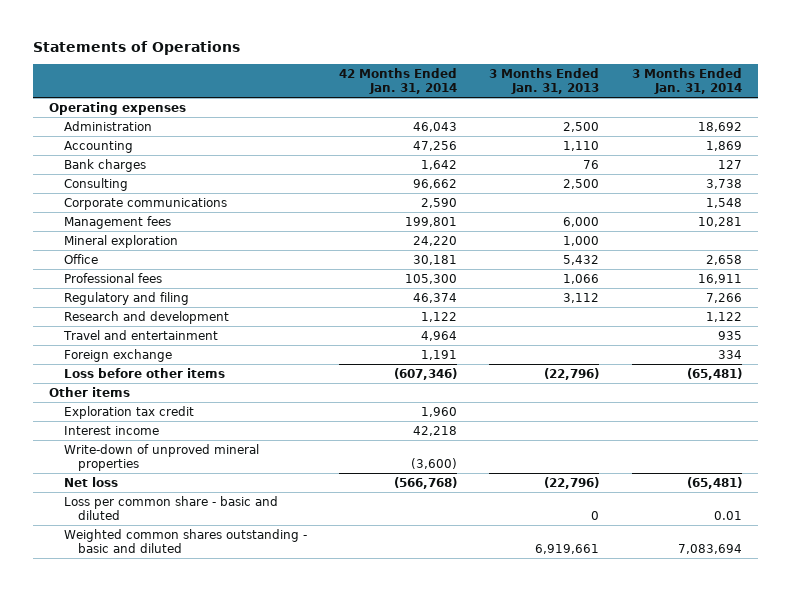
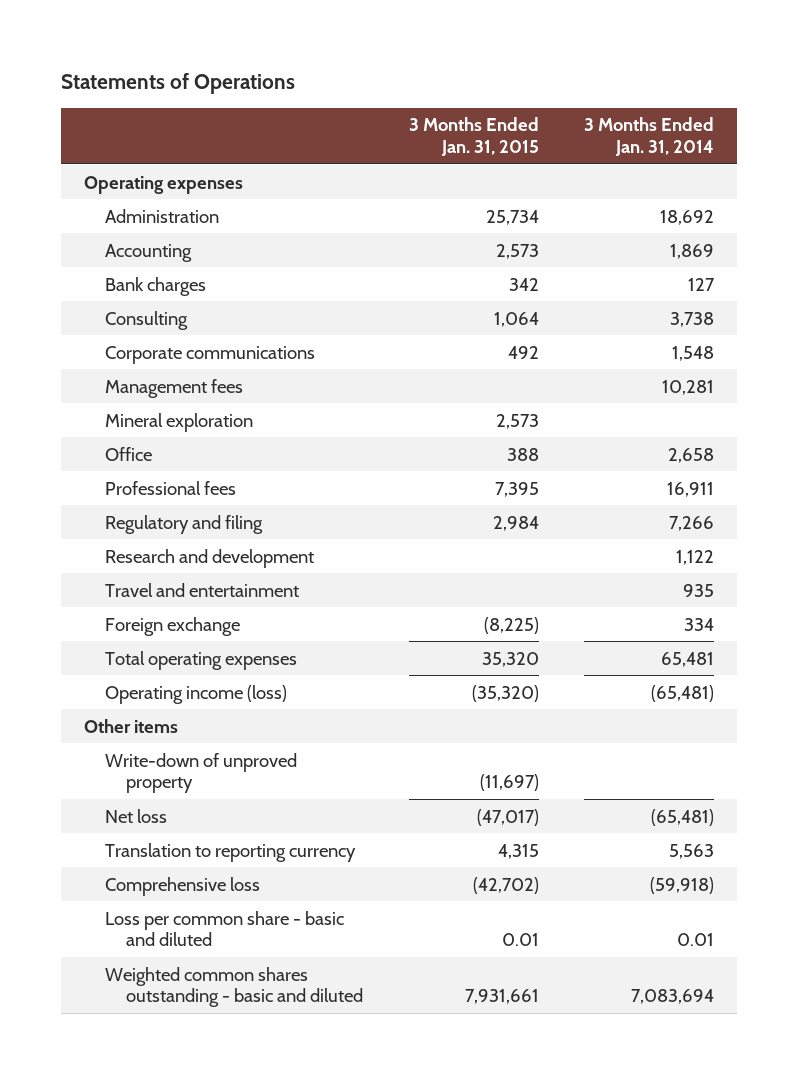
- | 42 Months Ended Jan. 31, 2014 | 3 Months Ended Jan. 31, 2013 | 3 Months Ended Jan. 31, 2014
+ | 3 Months Ended Jan. 31, 2015 | 3 Months Ended Jan. 31, 2014
- Loss before other items | (607,346) | (22,796) | (65,481)
+ Total operating expenses | 35,320 | 65,481
+ Operating income (loss) | (35,320) | (65,481)
- Exploration tax credit | 1,960 | |
- Interest income | 42,218 | |
- Write-down of unproved mineral properties | (3,600) | |
+ Write-down of unproved property | (11,697) |
+ Translation to reporting currency | 4,315 | 5,563
+ Comprehensive loss | (42,702) | (59,918)

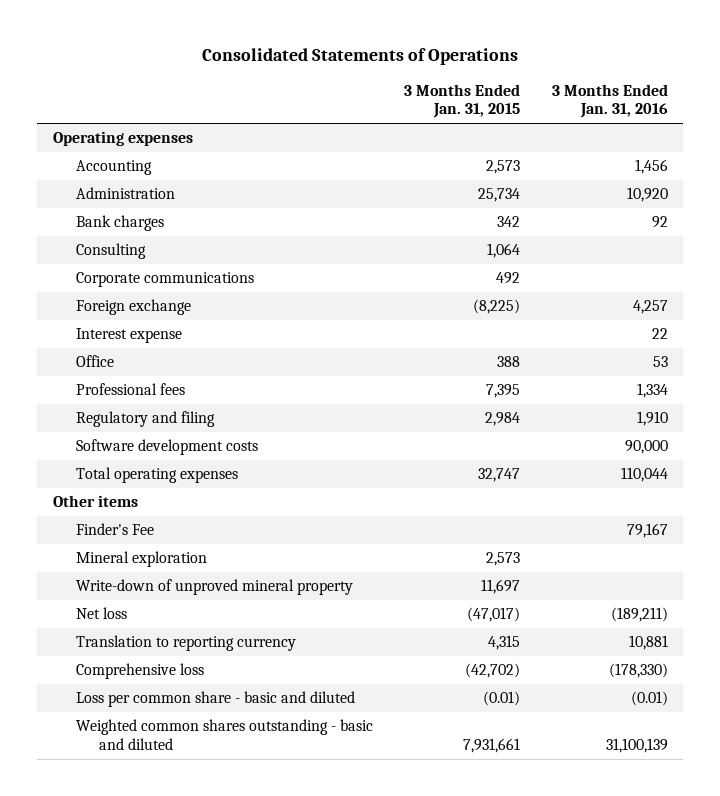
- Statements of Operations
+ Consolidated Statements of Operations
- | 3 Months Ended Jan. 31, 2015 | 3 Months Ended Jan. 31, 2014
+ | 3 Months Ended Jan. 31, 2015 | 3 Months Ended Jan. 31, 2016
moved down: Administration | 25,734 | 10,920
- Management fees | | 10,281
moved up: Foreign exchange | (8,225) | 4,257
+ Interest expense | | 22
- Research and development | | 1,122
- Travel and entertainment | | 935
- Total operating expenses | 35,320 | 65,481
- Operating income (loss) | (35,320) | (65,481)
+ Software development costs | | 90,000
+ Total operating expenses | 32,747 | 110,044
- Write-down of unproved property | (11,697) |
+ Finder's Fee | | 79,167
moved down: Mineral exploration | 2,573 |
+ Write-down of unproved mineral property | 11,697 |
- Loss per common share - basic and diluted | 0.01 | 0.01
+ Loss per common share - basic and diluted | (0.01) | (0.01)

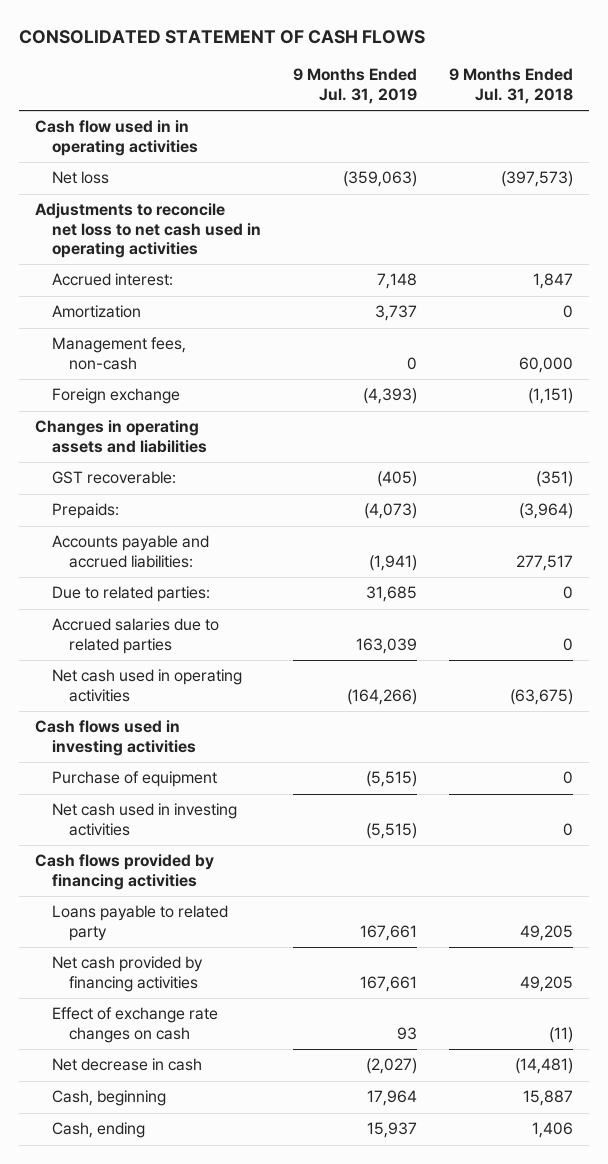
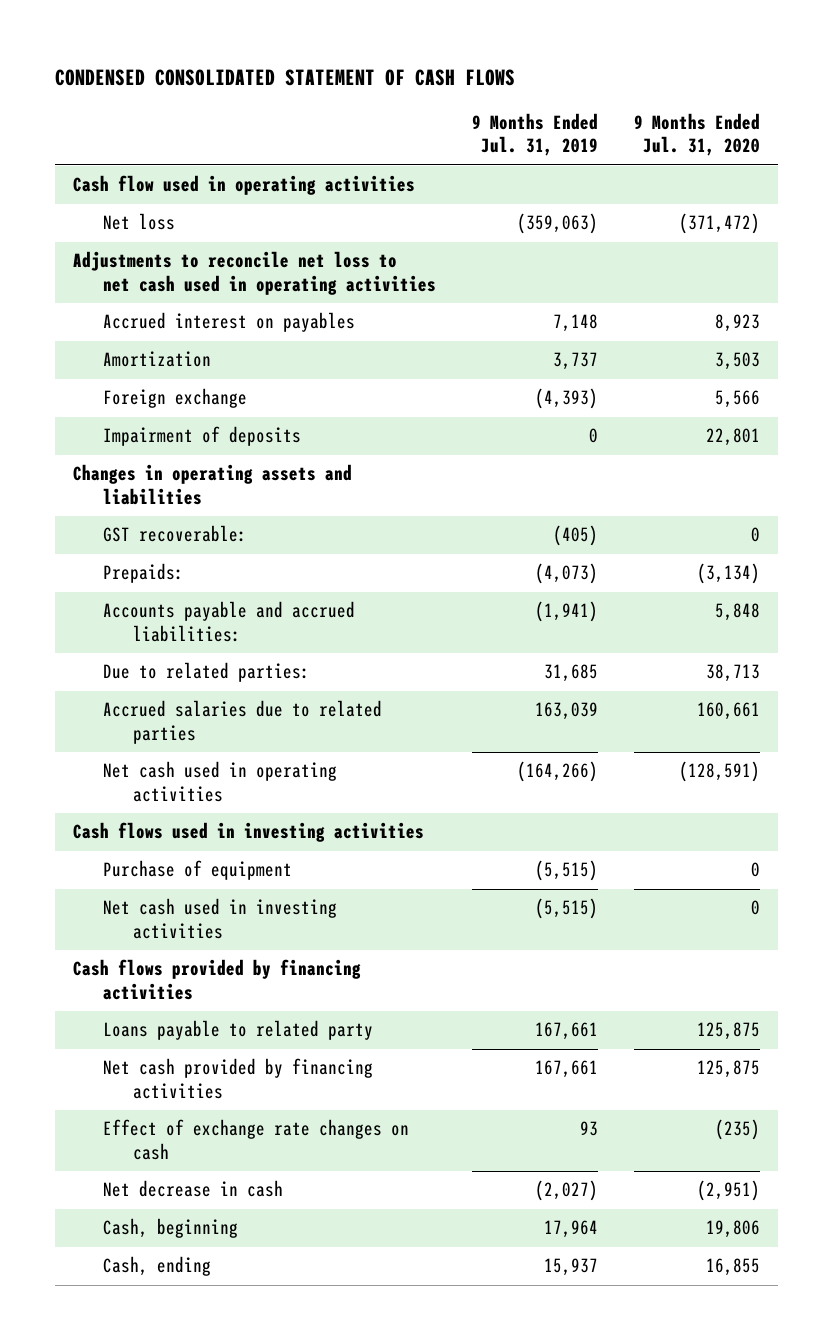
- CONSOLIDATED STATEMENT OF CASH FLOWS
+ CONDENSED CONSOLIDATED STATEMENT OF CASH FLOWS
- | 9 Months Ended Jul. 31, 2019 | 9 Months Ended Jul. 31, 2018
+ | 9 Months Ended Jul. 31, 2019 | 9 Months Ended Jul. 31, 2020
- Cash flow used in in operating activities
+ Cash flow used in operating activities
- Accrued interest: | 7,148 | 1,847
+ Accrued interest on payables | 7,148 | 8,923
- Management fees, non-cash | 0 | 60,000
+ Impairment of deposits | 0 | 22,801

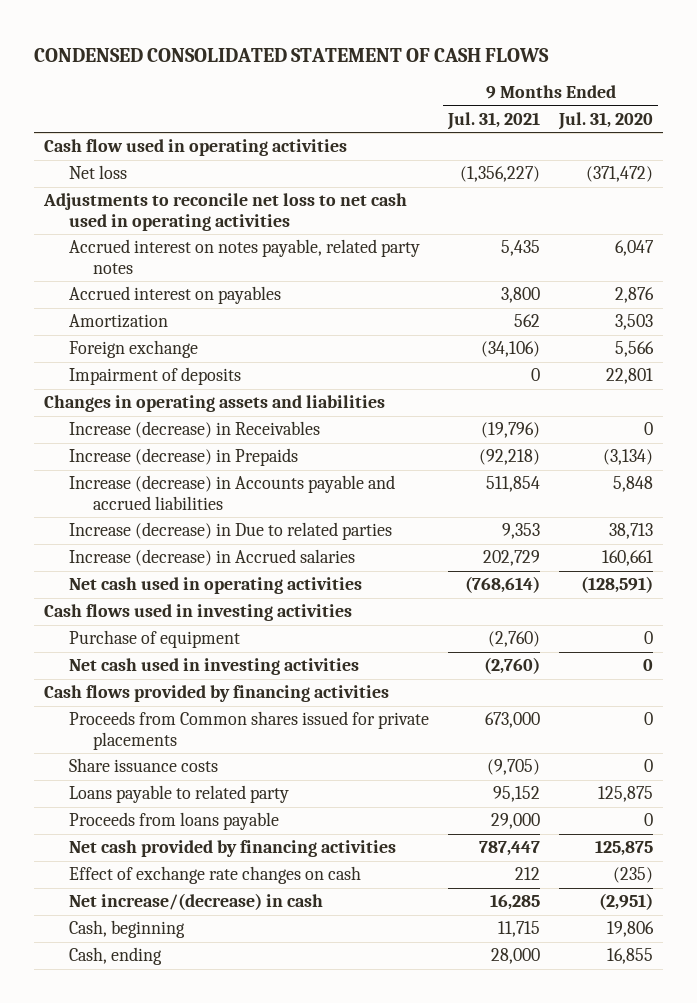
- | 9 Months Ended Jul. 31, 2019 | 9 Months Ended Jul. 31, 2020
+ | 9 Months Ended Jul. 31, 2021 | 9 Months Ended Jul. 31, 2020
- Accrued interest on payables | 7,148 | 8,923
+ Accrued interest on notes payable, related party notes | 5,435 | 6,047
+ Accrued interest on payables | 3,800 | 2,876
- GST recoverable: | (405) | 0
- Prepaids: | (4,073) | (3,134)
- Accounts payable and accrued liabilities: | (1,941) | 5,848
- Due to related parties: | 31,685 | 38,713
- Accrued salaries due to related parties | 163,039 | 160,661
+ Increase (decrease) in Receivables | (19,796) | 0
+ Increase (decrease) in Prepaids | (92,218) | (3,134)
+ Increase (decrease) in Accounts payable and accrued liabilities | 511,854 | 5,848
+ Increase (decrease) in Due to related parties | 9,353 | 38,713
+ Increase (decrease) in Accrued salaries | 202,729 | 160,661
+ Proceeds from Common shares issued for private placements | 673,000 | 0
+ Share issuance costs | (9,705) | 0
+ Proceeds from loans payable | 29,000 | 0
- Net decrease in cash | (2,027) | (2,951)
+ Net increase/(decrease) in cash | 16,285 | (2,951)

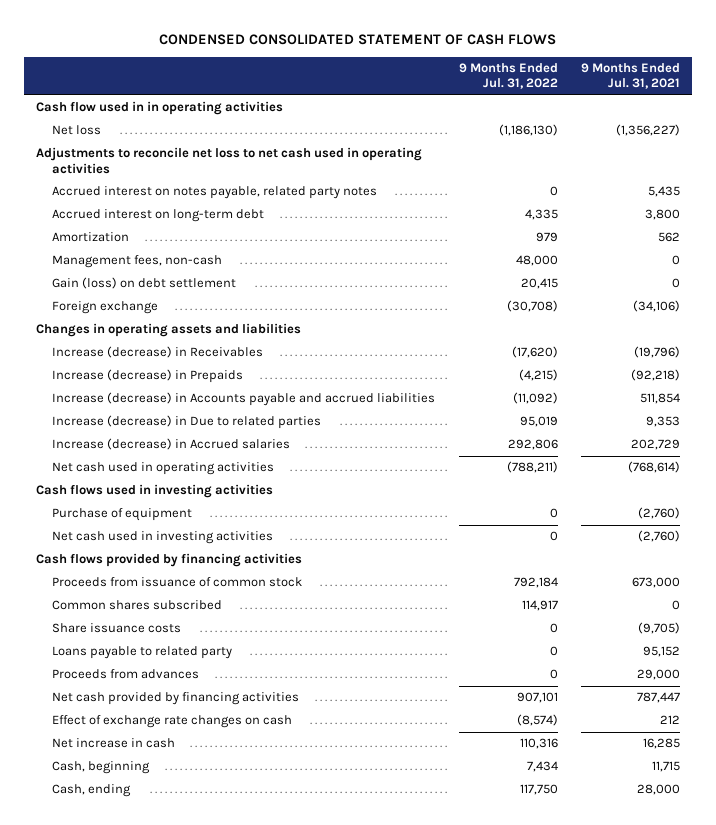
- | 9 Months Ended Jul. 31, 2021 | 9 Months Ended Jul. 31, 2020
+ | 9 Months Ended Jul. 31, 2022 | 9 Months Ended Jul. 31, 2021
- Cash flow used in operating activities
+ Cash flow used in in operating activities
- Accrued interest on payables | 3,800 | 2,876
+ Accrued interest on long-term debt | 4,335 | 3,800
+ Management fees, non-cash | 48,000 | 0
+ Gain (loss) on debt settlement | 20,415 | 0
- Impairment of deposits | 0 | 22,801
- Proceeds from Common shares issued for private placements | 673,000 | 0
+ Proceeds from issuance of common stock | 792,184 | 673,000
+ Common shares subscribed | 114,917 | 0
- Proceeds from loans payable | 29,000 | 0
+ Proceeds from advances | 0 | 29,000
- Net increase/(decrease) in cash | 16,285 | (2,951)
+ Net increase in cash | 110,316 | 16,285

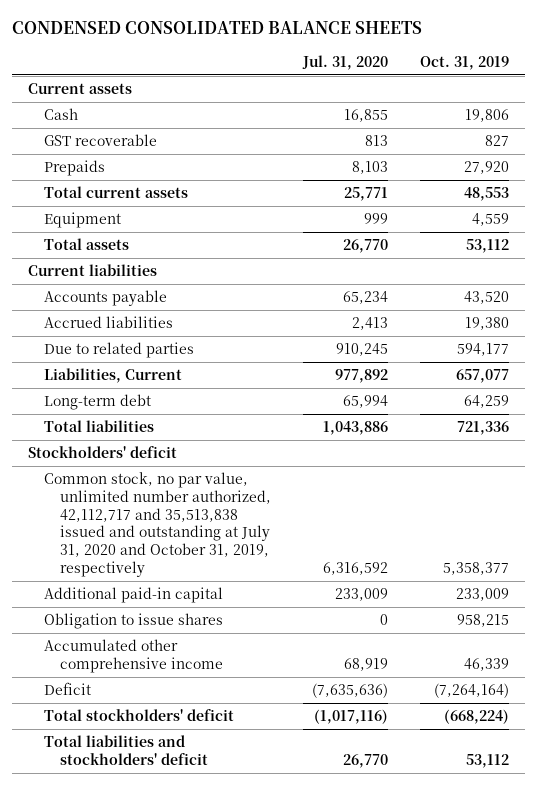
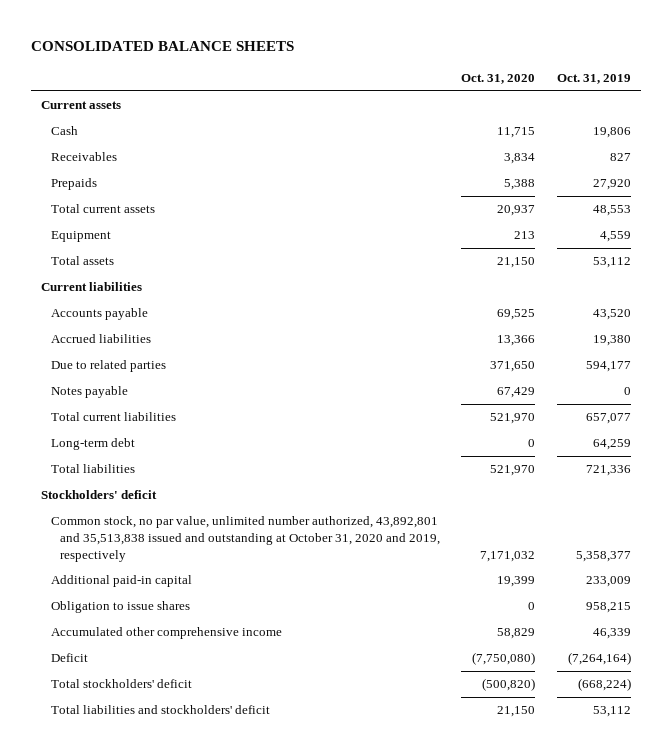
- CONDENSED CONSOLIDATED BALANCE SHEETS
+ CONSOLIDATED BALANCE SHEETS
- | Jul. 31, 2020 | Oct. 31, 2019
+ | Oct. 31, 2020 | Oct. 31, 2019
- GST recoverable | 813 | 827
+ Receivables | 3,834 | 827
- Liabilities, Current | 977,892 | 657,077
+ Notes payable | 67,429 | 0
+ Total current liabilities | 521,970 | 657,077
- Common stock, no par value, unlimited number authorized, 42,112,717 and 35,513,838 issued and outstanding at July 31, 2020 and October 31, 2019, respectively | 6,316,592 | 5,358,377
+ Common stock, no par value, unlimited number authorized, 43,892,801 and 35,513,838 issued and outstanding at October 31, 2020 and 2019, respectively | 7,171,032 | 5,358,377

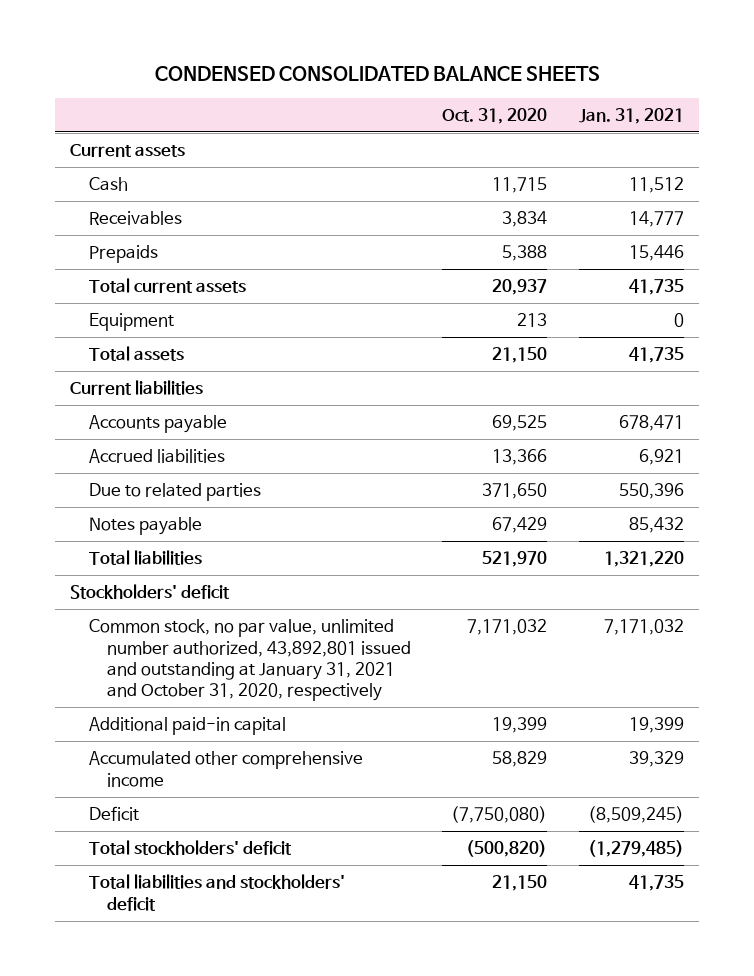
- CONSOLIDATED BALANCE SHEETS
+ CONDENSED CONSOLIDATED BALANCE SHEETS
- | Oct. 31, 2020 | Oct. 31, 2019
+ | Oct. 31, 2020 | Jan. 31, 2021
- Total current liabilities | 521,970 | 657,077
- Long-term debt | 0 | 64,259
- Common stock, no par value, unlimited number authorized, 43,892,801 and 35,513,838 issued and outstanding at October 31, 2020 and 2019, respectively | 7,171,032 | 5,358,377
+ Common stock, no par value, unlimited number authorized, 43,892,801 issued and outstanding at January 31, 2021 and October 31, 2020, respectively | 7,171,032 | 7,171,032
- Obligation to issue shares | 0 | 958,215

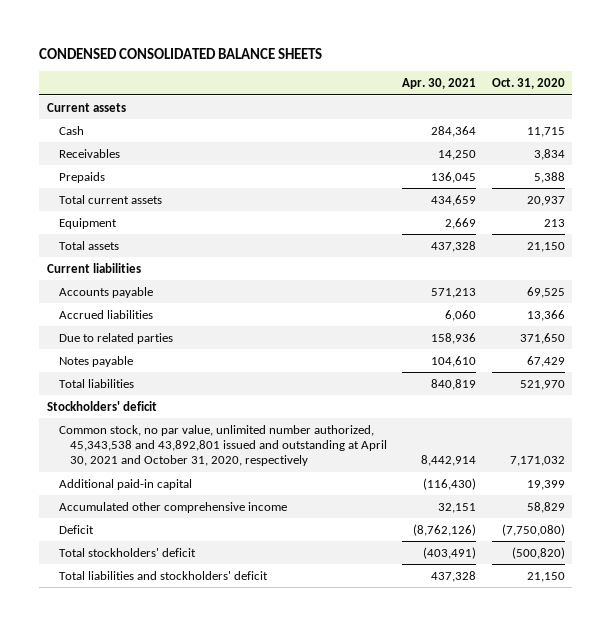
- | Oct. 31, 2020 | Jan. 31, 2021
+ | Apr. 30, 2021 | Oct. 31, 2020
- Common stock, no par value, unlimited number authorized, 43,892,801 issued and outstanding at January 31, 2021 and October 31, 2020, respectively | 7,171,032 | 7,171,032
+ Common stock, no par value, unlimited number authorized, 45,343,538 and 43,892,801 issued and outstanding at April 30, 2021 and October 31, 2020, respectively | 8,442,914 | 7,171,032

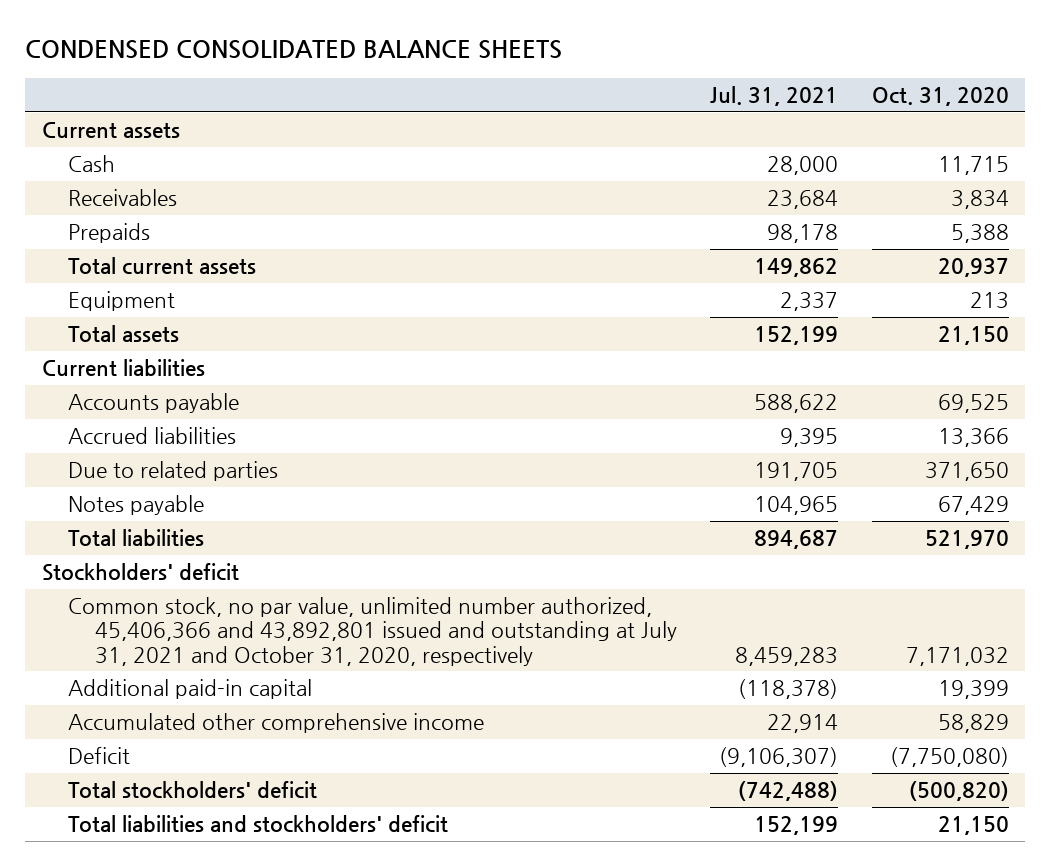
- | Apr. 30, 2021 | Oct. 31, 2020
+ | Jul. 31, 2021 | Oct. 31, 2020
- Common stock, no par value, unlimited number authorized, 45,343,538 and 43,892,801 issued and outstanding at April 30, 2021 and October 31, 2020, respectively | 8,442,914 | 7,171,032
+ Common stock, no par value, unlimited number authorized, 45,406,366 and 43,892,801 issued and outstanding at July 31, 2021 and October 31, 2020, respectively | 8,459,283 | 7,171,032

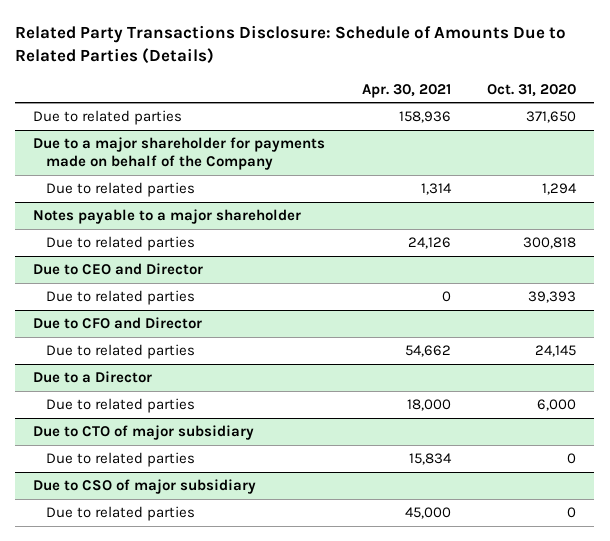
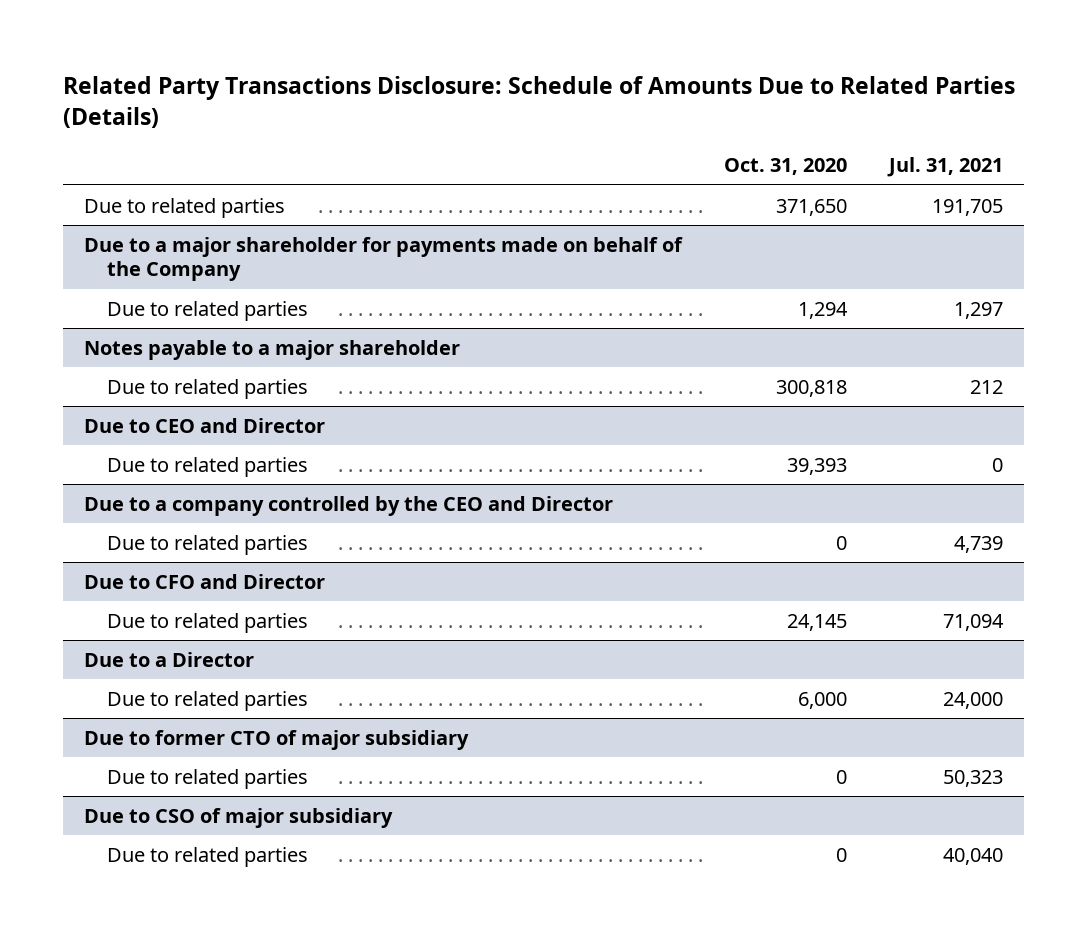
- | Apr. 30, 2021 | Oct. 31, 2020
+ | Oct. 31, 2020 | Jul. 31, 2021
+ Due to a company controlled by the CEO and Director
+ Due to related parties | 0 | 4,739
- Due to CTO of major subsidiary
+ Due to former CTO of major subsidiary

